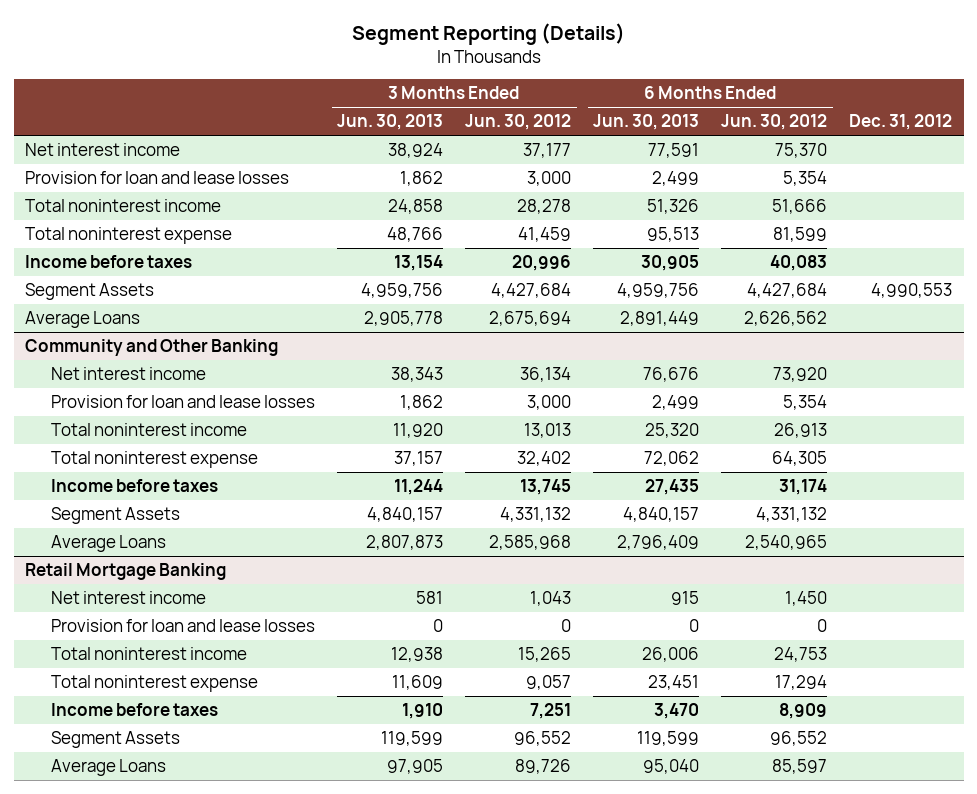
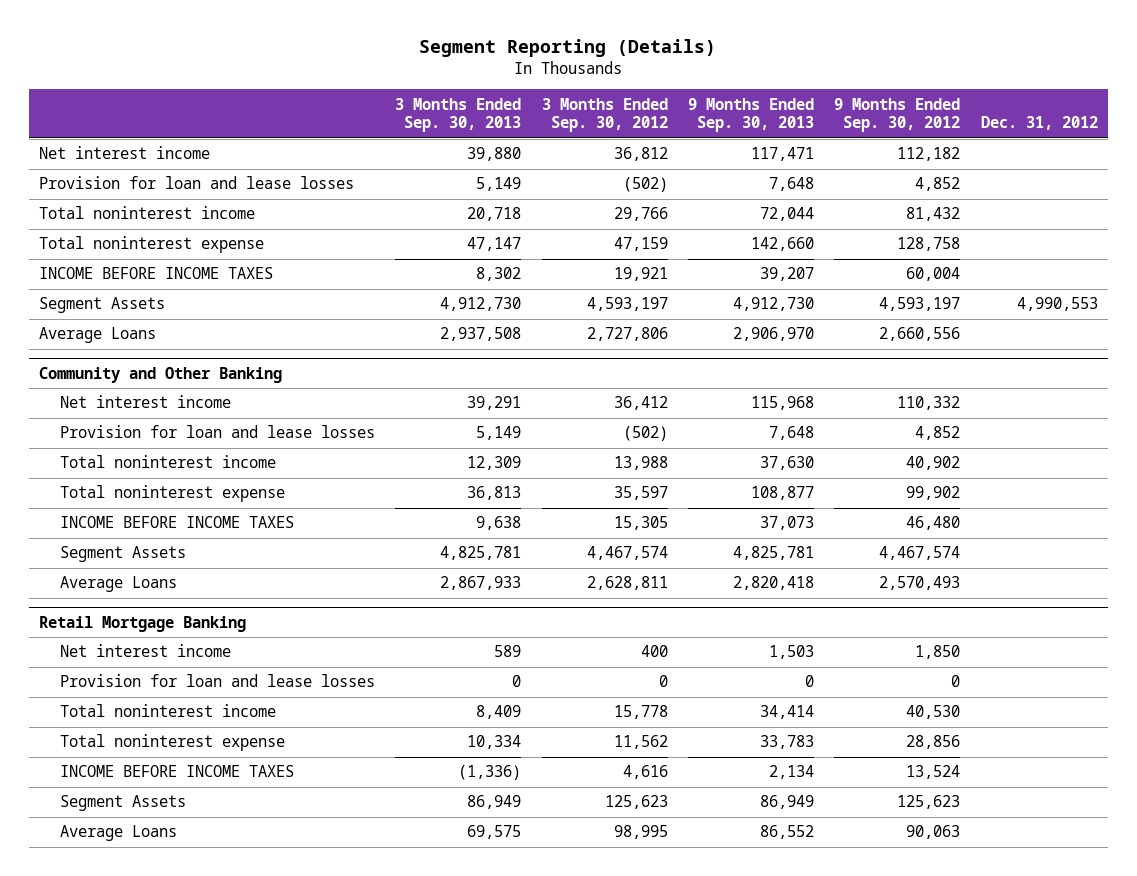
- | 3 Months Ended Jun. 30, 2013 | 3 Months Ended Jun. 30, 2012 | 6 Months Ended Jun. 30, 2013 | 6 Months Ended Jun. 30, 2012 | Dec. 31, 2012
+ | 3 Months Ended Sep. 30, 2013 | 3 Months Ended Sep. 30, 2012 | 9 Months Ended Sep. 30, 2013 | 9 Months Ended Sep. 30, 2012 | Dec. 31, 2012
- Income before taxes | 13,154 | 20,996 | 30,905 | 40,083 |
+ INCOME BEFORE INCOME TAXES | 8,302 | 19,921 | 39,207 | 60,004 |
@ Community and Other Banking
- Income before taxes | 11,244 | 13,745 | 27,435 | 31,174 |
+ INCOME BEFORE INCOME TAXES | 9,638 | 15,305 | 37,073 | 46,480 |
@ Retail Mortgage Banking
- Income before taxes | 1,910 | 7,251 | 3,470 | 8,909 |
+ INCOME BEFORE INCOME TAXES | (1,336) | 4,616 | 2,134 | 13,524 |

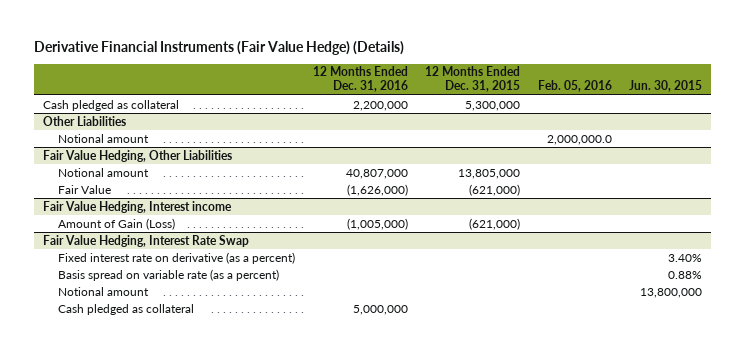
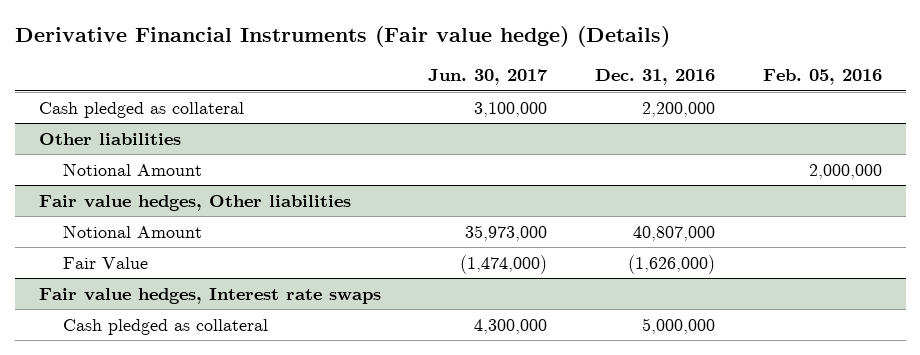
- Derivative Financial Instruments (Fair Value Hedge) (Details)
+ Derivative Financial Instruments (Fair value hedge) (Details)
- | 12 Months Ended Dec. 31, 2016 | 12 Months Ended Dec. 31, 2015 | Feb. 05, 2016 | Jun. 30, 2015
+ | Jun. 30, 2017 | Dec. 31, 2016 | Feb. 05, 2016
- Other Liabilities
- Notional amount | | | 2,000,000.0 |
- Fair Value Hedging, Other Liabilities
- Notional amount | 40,807,000 | 13,805,000 | |
+ Other liabilities
+ Notional Amount | | | 2,000,000
+ Fair value hedges, Other liabilities
+ Notional Amount | 35,973,000 | 40,807,000 |
- Fair Value Hedging, Interest income
- Amount of Gain (Loss) | (1,005,000) | (621,000) | |
- Fair Value Hedging, Interest Rate Swap
- Fixed interest rate on derivative (as a percent) | | | | 3.40%
- Basis spread on variable rate (as a percent) | | | | 0.88%
- Notional amount | | | | 13,800,000
+ Fair value hedges, Interest rate swaps

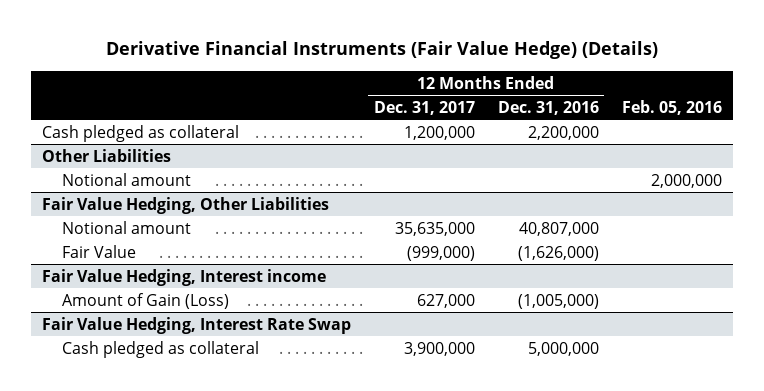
- Derivative Financial Instruments (Fair value hedge) (Details)
+ Derivative Financial Instruments (Fair Value Hedge) (Details)
- | Jun. 30, 2017 | Dec. 31, 2016 | Feb. 05, 2016
+ | 12 Months Ended Dec. 31, 2017 | 12 Months Ended Dec. 31, 2016 | Feb. 05, 2016
- Other liabilities
- Notional Amount | | | 2,000,000
- Fair value hedges, Other liabilities
- Notional Amount | 35,973,000 | 40,807,000 |
+ Other Liabilities
+ Notional amount | | | 2,000,000
+ Fair Value Hedging, Other Liabilities
+ Notional amount | 35,635,000 | 40,807,000 |
- Fair value hedges, Interest rate swaps
+ Fair Value Hedging, Interest income
+ Amount of Gain (Loss) | 627,000 | (1,005,000) |
+ Fair Value Hedging, Interest Rate Swap

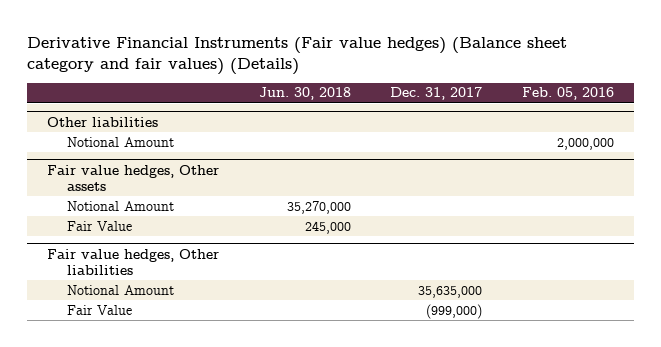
- Derivative Financial Instruments (Fair Value Hedge) (Details)
+ Derivative Financial Instruments (Fair value hedges) (Balance sheet category and fair values) (Details)
- | 12 Months Ended Dec. 31, 2017 | 12 Months Ended Dec. 31, 2016 | Feb. 05, 2016
+ | Jun. 30, 2018 | Dec. 31, 2017 | Feb. 05, 2016
- Cash pledged as collateral | 1,200,000 | 2,200,000 |
- Other Liabilities
- Notional amount | | | 2,000,000
- Fair Value Hedging, Other Liabilities
- Notional amount | 35,635,000 | 40,807,000 |
+ Other liabilities
+ Notional Amount | | | 2,000,000
+ Fair value hedges, Other assets
+ Notional Amount | 35,270,000 | |
+ Fair Value | 245,000 | |
+ Fair value hedges, Other liabilities
+ Notional Amount | | 35,635,000 |
- Fair Value Hedging, Interest income
- Amount of Gain (Loss) | 627,000 | (1,005,000) |
- Fair Value Hedging, Interest Rate Swap
- Cash pledged as collateral | 3,900,000 | 5,000,000 |

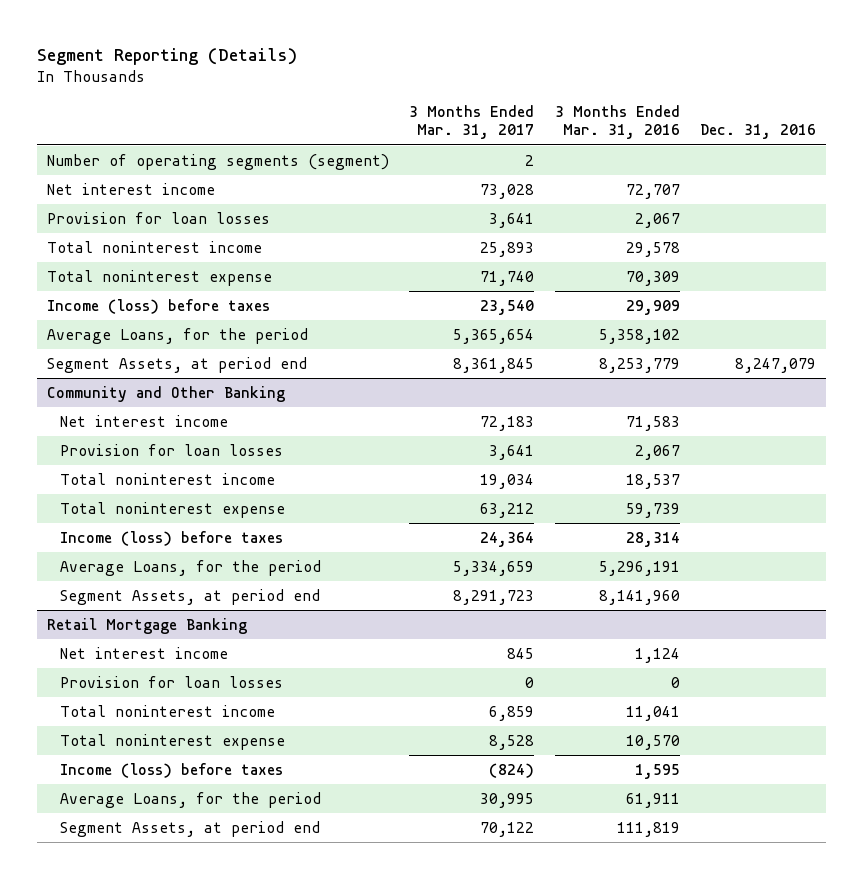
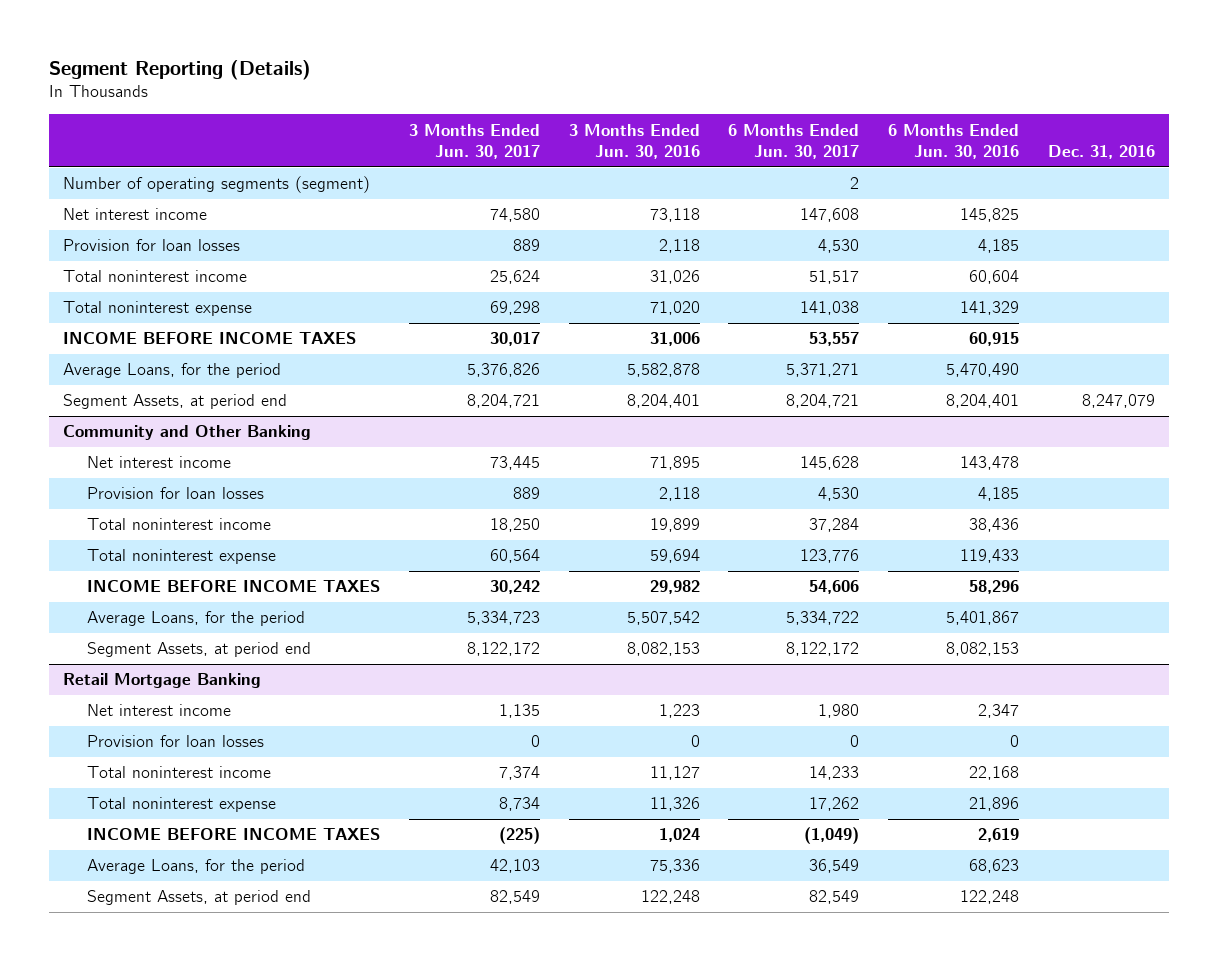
- | 3 Months Ended Mar. 31, 2017 | 3 Months Ended Mar. 31, 2016 | Dec. 31, 2016
+ | 3 Months Ended Jun. 30, 2017 | 3 Months Ended Jun. 30, 2016 | 6 Months Ended Jun. 30, 2017 | 6 Months Ended Jun. 30, 2016 | Dec. 31, 2016
- Income (loss) before taxes | 23,540 | 29,909 |
+ INCOME BEFORE INCOME TAXES | 30,017 | 31,006 | 53,557 | 60,915 |
@ Community and Other Banking
- Income (loss) before taxes | 24,364 | 28,314 |
+ INCOME BEFORE INCOME TAXES | 30,242 | 29,982 | 54,606 | 58,296 |
@ Retail Mortgage Banking
- Income (loss) before taxes | (824) | 1,595 |
+ INCOME BEFORE INCOME TAXES | (225) | 1,024 | (1,049) | 2,619 |

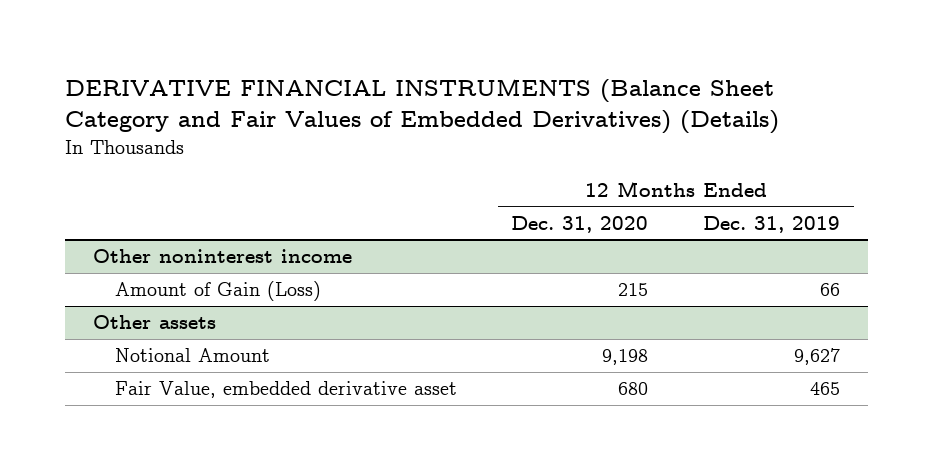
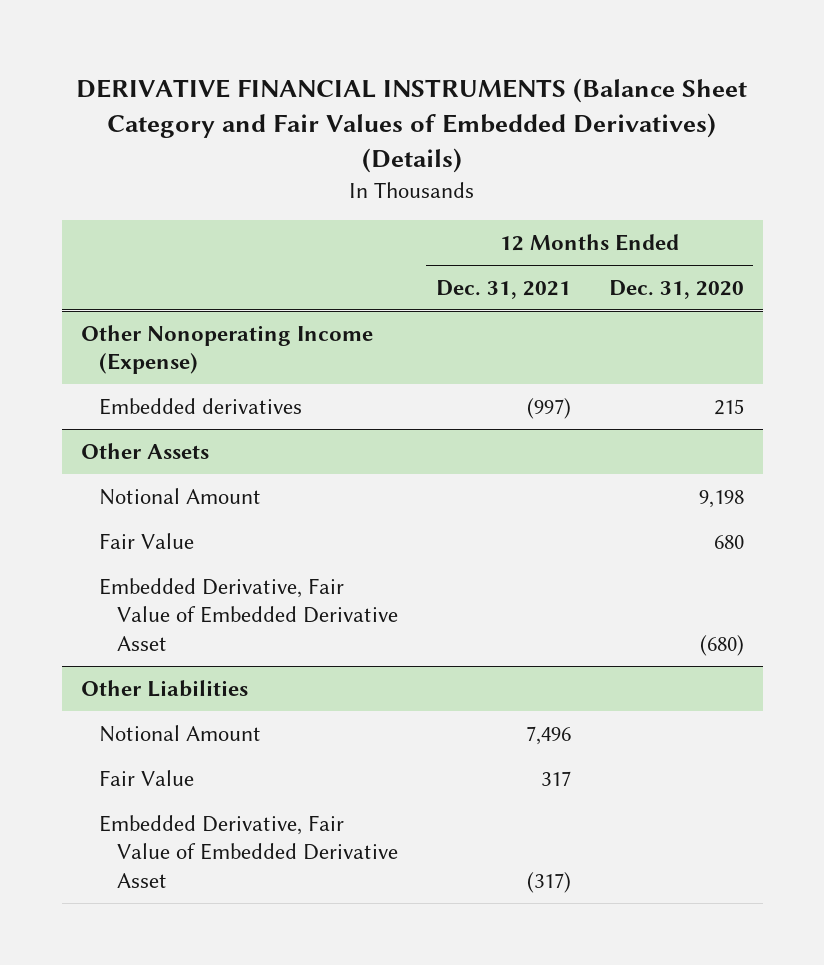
- | 12 Months Ended Dec. 31, 2020 | 12 Months Ended Dec. 31, 2019
+ | 12 Months Ended Dec. 31, 2021 | 12 Months Ended Dec. 31, 2020
- Other noninterest income
- Amount of Gain (Loss) | 215 | 66
- Other assets
+ Other Nonoperating Income (Expense)
+ Embedded derivatives | (997) | 215
+ Other Assets
- Fair Value, embedded derivative asset | 680 | 465
+ Fair Value | | 680
+ Embedded Derivative, Fair Value of Embedded Derivative Asset | | (680)
+ Other Liabilities
+ Notional Amount | 7,496 |
+ Fair Value | 317 |
+ Embedded Derivative, Fair Value of Embedded Derivative Asset | (317) |

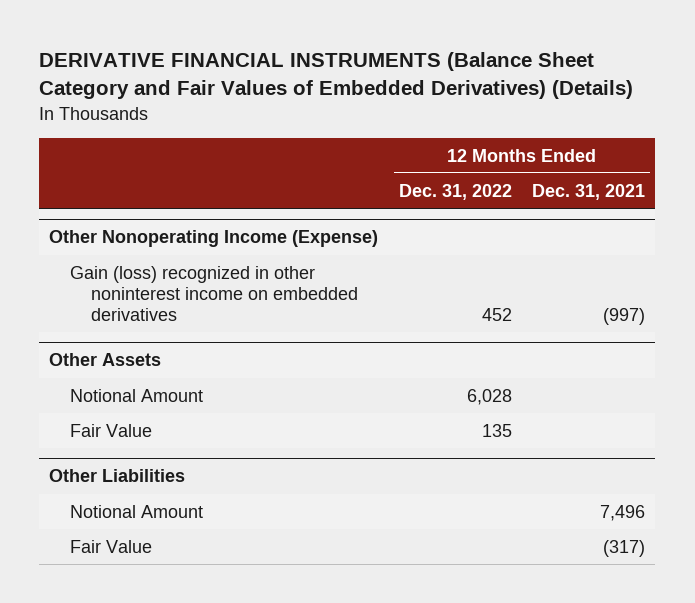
- | 12 Months Ended Dec. 31, 2021 | 12 Months Ended Dec. 31, 2020
+ | 12 Months Ended Dec. 31, 2022 | 12 Months Ended Dec. 31, 2021
@ Other Nonoperating Income (Expense)
- Embedded derivatives | (997) | 215
+ Gain (loss) recognized in other noninterest income on embedded derivatives | 452 | (997)
@ Other Assets
- Embedded Derivative, Fair Value of Embedded Derivative Asset | | (680)
@ Other Liabilities
- Fair Value | 317 |
- Embedded Derivative, Fair Value of Embedded Derivative Asset | (317) |
+ Fair Value | | (317)

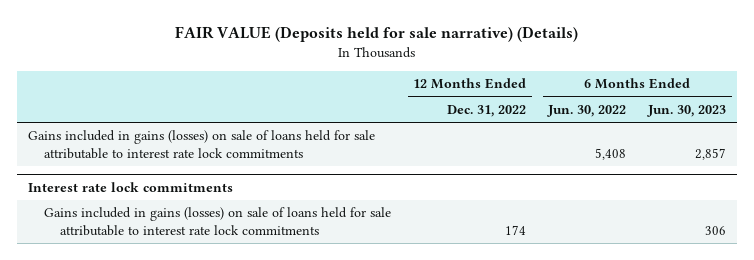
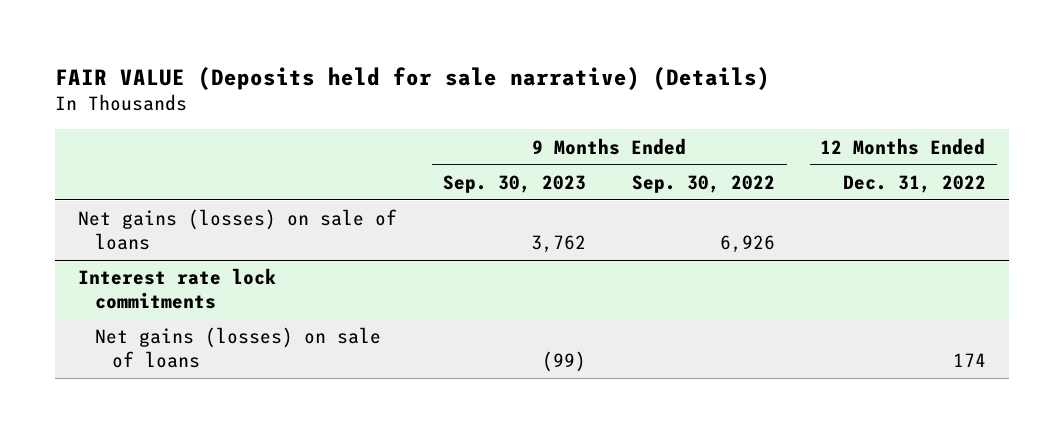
- | 12 Months Ended Dec. 31, 2022 | 6 Months Ended Jun. 30, 2022 | 6 Months Ended Jun. 30, 2023
+ | 9 Months Ended Sep. 30, 2023 | 9 Months Ended Sep. 30, 2022 | 12 Months Ended Dec. 31, 2022
- Gains included in gains (losses) on sale of loans held for sale attributable to interest rate lock commitments | | 5,408 | 2,857
+ Net gains (losses) on sale of loans | 3,762 | 6,926 |
@ Interest rate lock commitments
- Gains included in gains (losses) on sale of loans held for sale attributable to interest rate lock commitments | 174 | | 306
+ Net gains (losses) on sale of loans | (99) | | 174

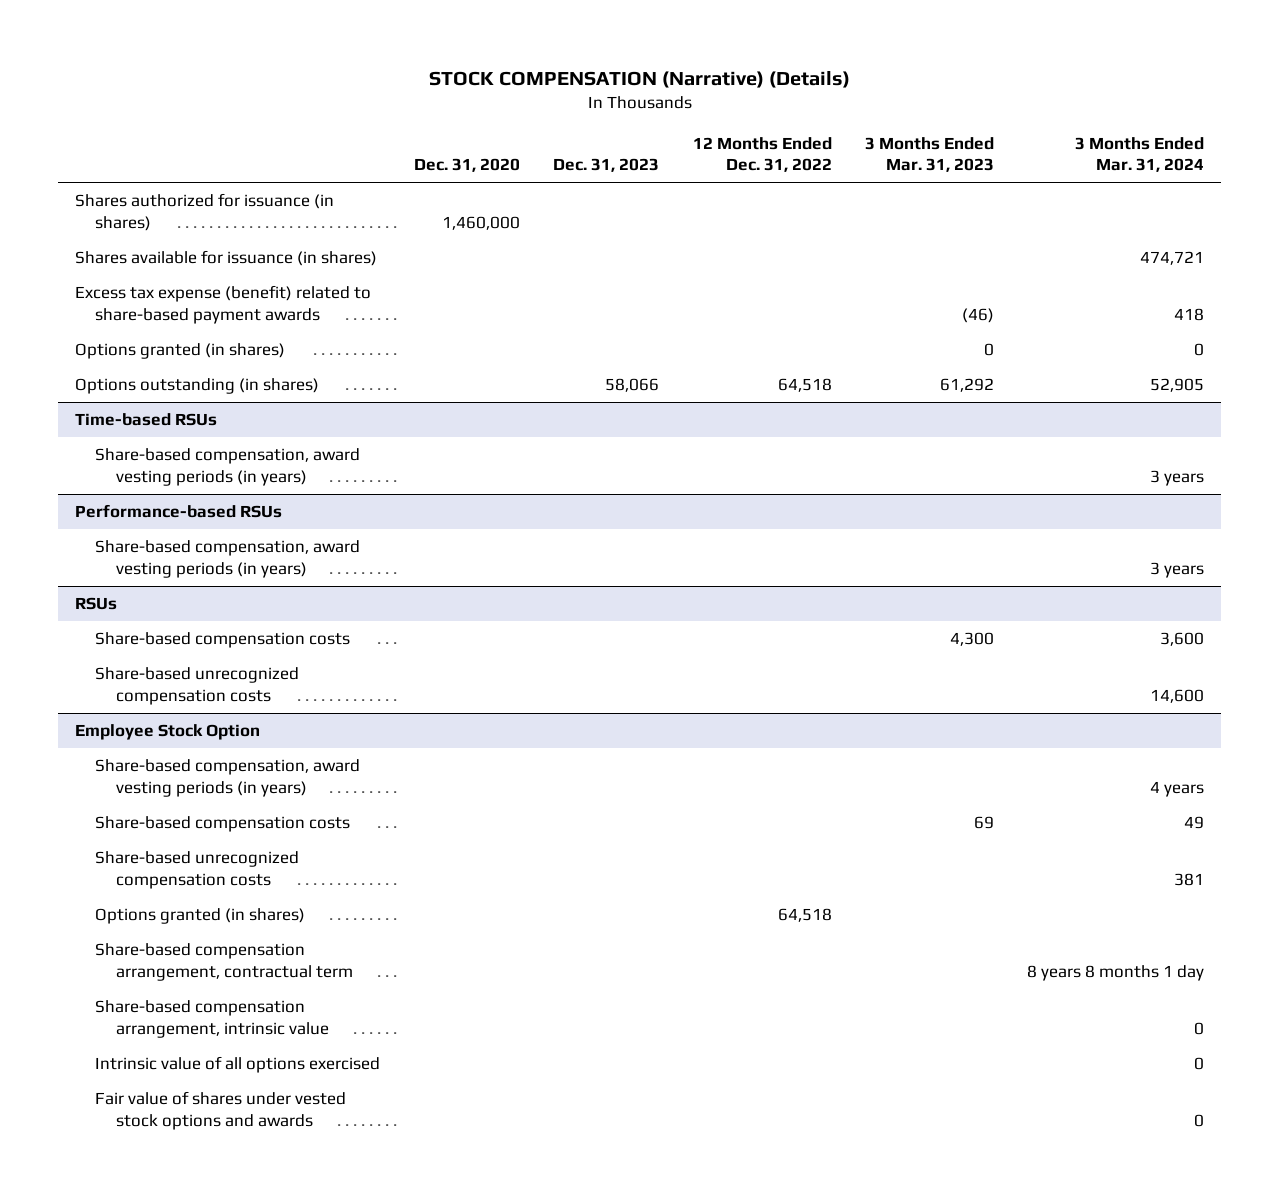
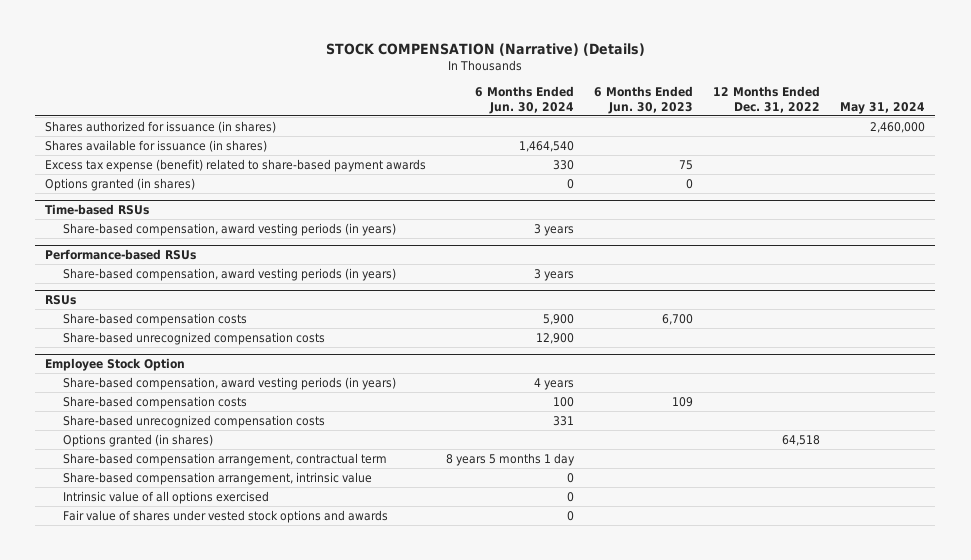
- | Dec. 31, 2020 | Dec. 31, 2023 | 12 Months Ended Dec. 31, 2022 | 3 Months Ended Mar. 31, 2023 | 3 Months Ended Mar. 31, 2024
+ | 6 Months Ended Jun. 30, 2024 | 6 Months Ended Jun. 30, 2023 | 12 Months Ended Dec. 31, 2022 | May 31, 2024
- Options outstanding (in shares) | | 58,066 | 64,518 | 61,292 | 52,905

